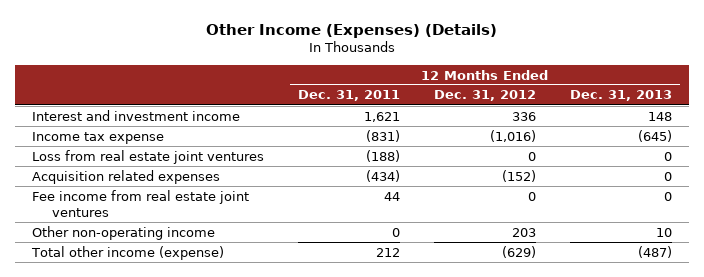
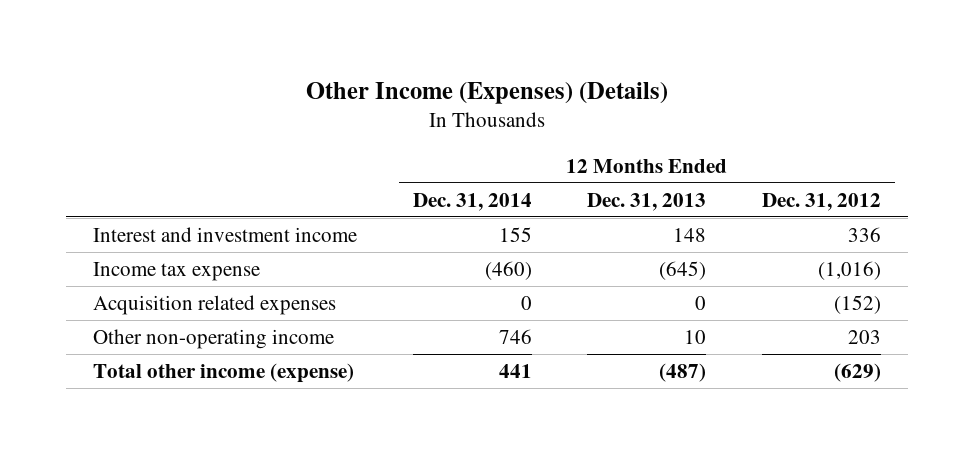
- | 12 Months Ended Dec. 31, 2011 | 12 Months Ended Dec. 31, 2012 | 12 Months Ended Dec. 31, 2013
+ | 12 Months Ended Dec. 31, 2014 | 12 Months Ended Dec. 31, 2013 | 12 Months Ended Dec. 31, 2012
- Loss from real estate joint ventures | (188) | 0 | 0
- Fee income from real estate joint ventures | 44 | 0 | 0

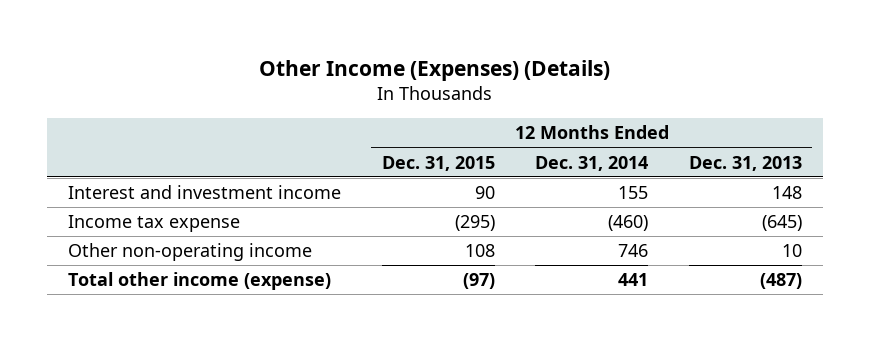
- | 12 Months Ended Dec. 31, 2014 | 12 Months Ended Dec. 31, 2013 | 12 Months Ended Dec. 31, 2012
+ | 12 Months Ended Dec. 31, 2015 | 12 Months Ended Dec. 31, 2014 | 12 Months Ended Dec. 31, 2013
- Acquisition related expenses | 0 | 0 | (152)

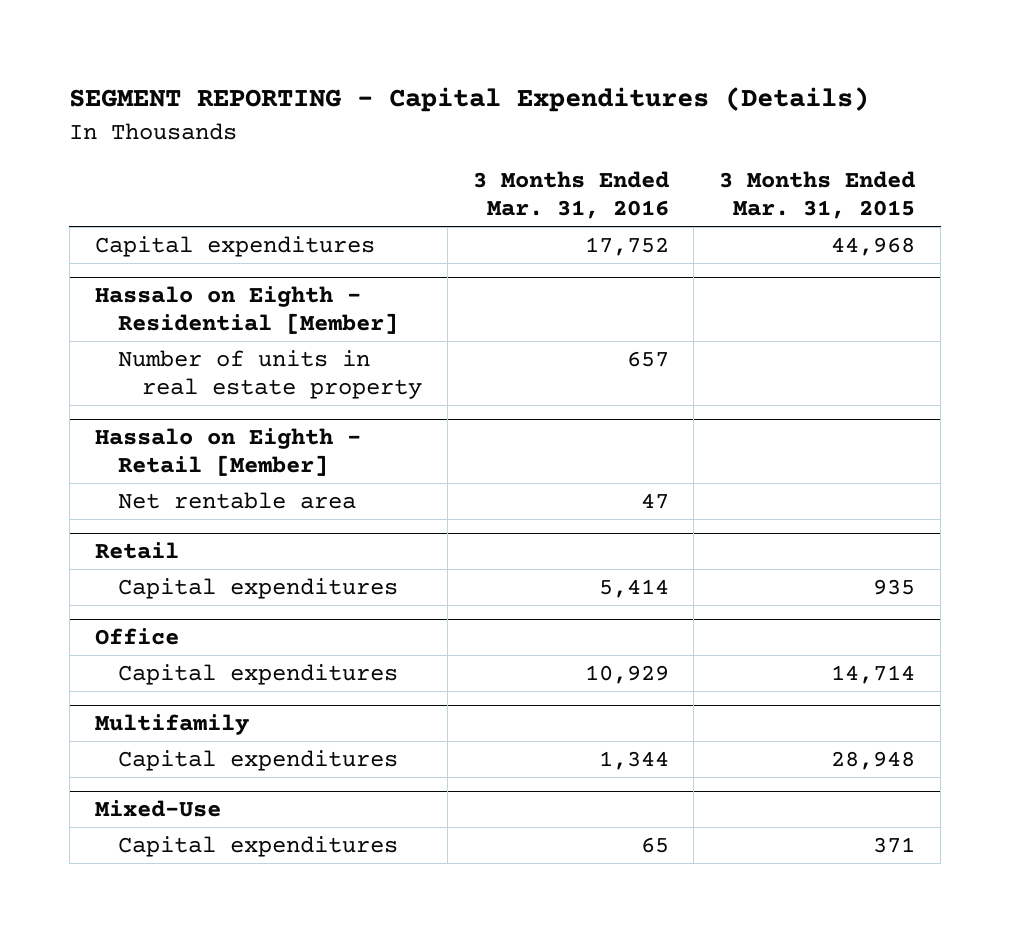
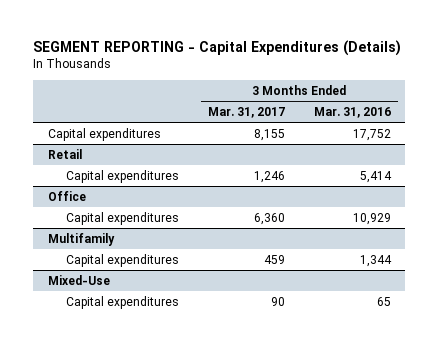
- | 3 Months Ended Mar. 31, 2016 | 3 Months Ended Mar. 31, 2015
+ | 3 Months Ended Mar. 31, 2017 | 3 Months Ended Mar. 31, 2016
- Hassalo on Eighth - Residential [Member]
- Number of units in real estate property | 657 |
- Hassalo on Eighth - Retail [Member]
- Net rentable area | 47 |

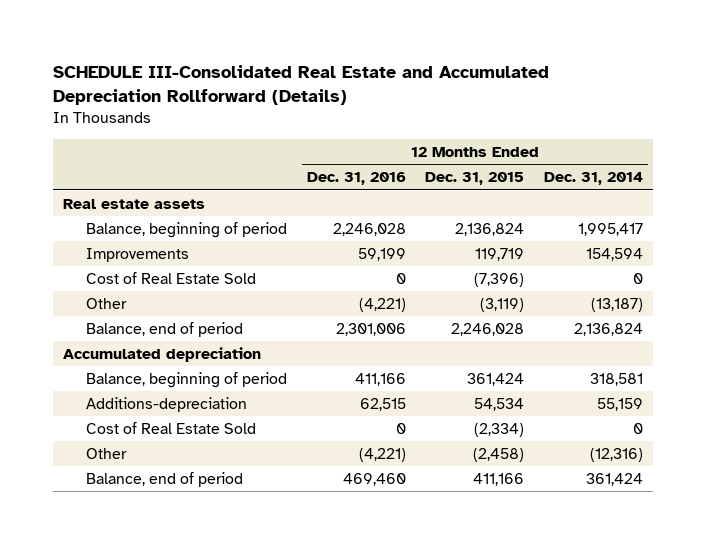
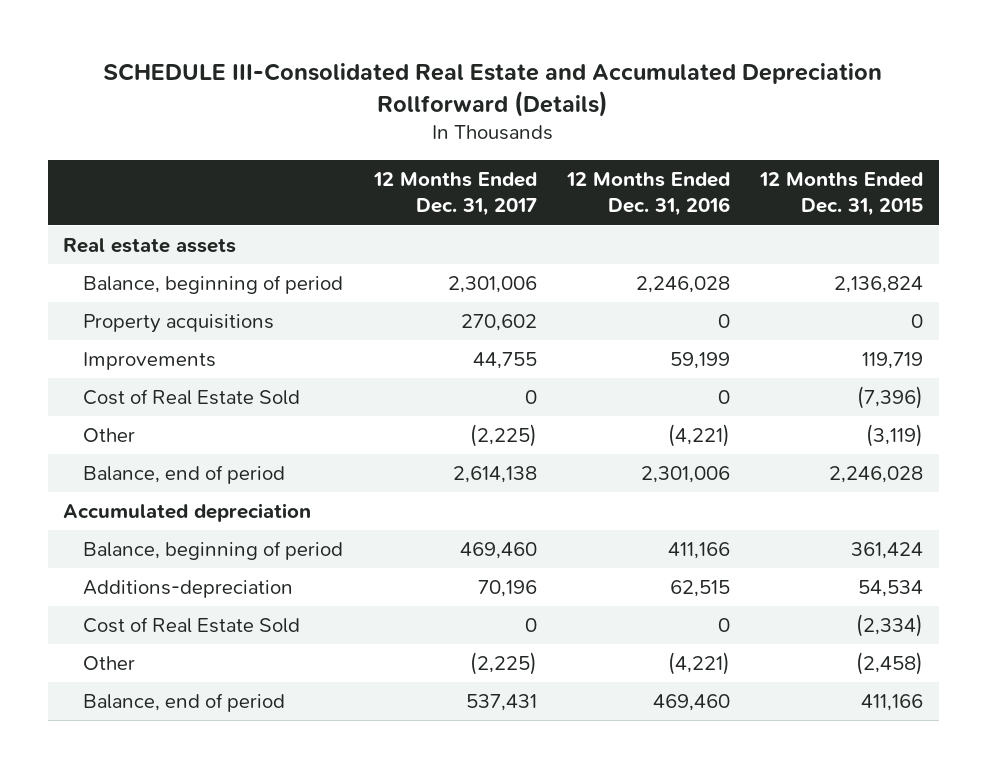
- | 12 Months Ended Dec. 31, 2016 | 12 Months Ended Dec. 31, 2015 | 12 Months Ended Dec. 31, 2014
+ | 12 Months Ended Dec. 31, 2017 | 12 Months Ended Dec. 31, 2016 | 12 Months Ended Dec. 31, 2015
+ Property acquisitions | 270,602 | 0 | 0

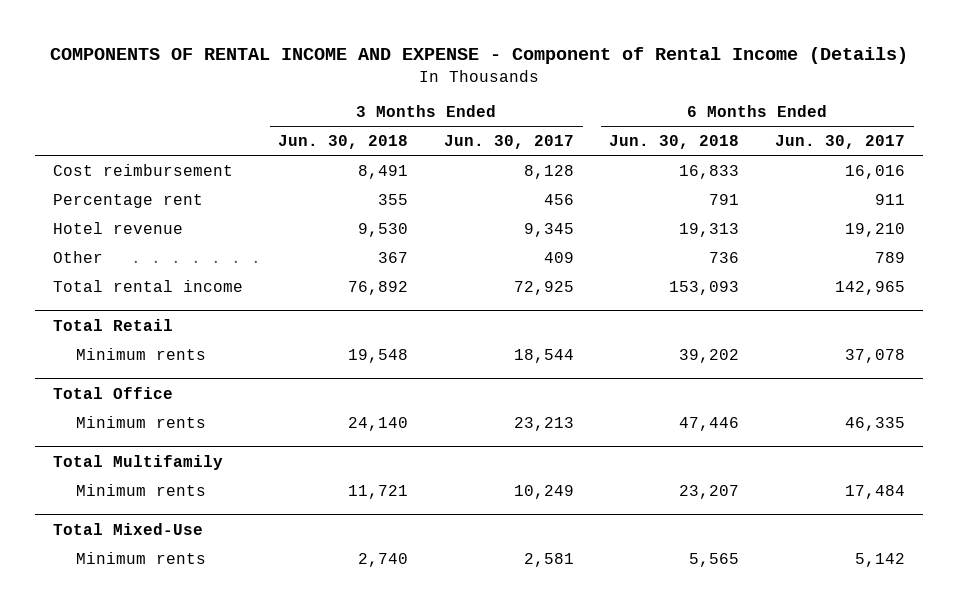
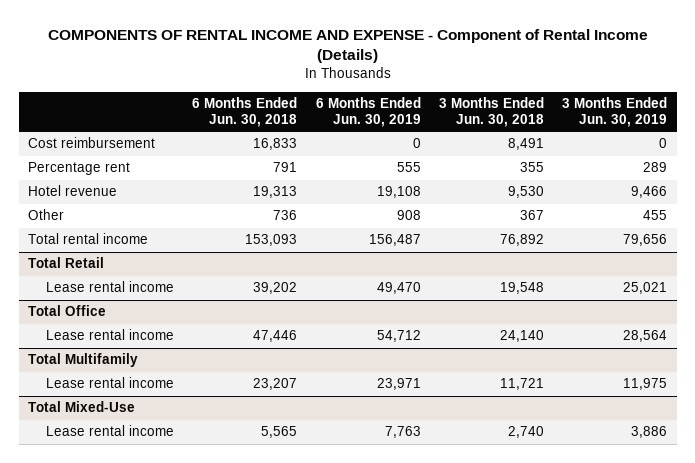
- | 3 Months Ended Jun. 30, 2018 | 3 Months Ended Jun. 30, 2017 | 6 Months Ended Jun. 30, 2018 | 6 Months Ended Jun. 30, 2017
+ | 6 Months Ended Jun. 30, 2018 | 6 Months Ended Jun. 30, 2019 | 3 Months Ended Jun. 30, 2018 | 3 Months Ended Jun. 30, 2019
@ Total Retail
- Minimum rents | 19,548 | 18,544 | 39,202 | 37,078
+ Lease rental income | 39,202 | 49,470 | 19,548 | 25,021
@ Total Office
- Minimum rents | 24,140 | 23,213 | 47,446 | 46,335
+ Lease rental income | 47,446 | 54,712 | 24,140 | 28,564
@ Total Multifamily
- Minimum rents | 11,721 | 10,249 | 23,207 | 17,484
+ Lease rental income | 23,207 | 23,971 | 11,721 | 11,975
@ Total Mixed-Use
- Minimum rents | 2,740 | 2,581 | 5,565 | 5,142
+ Lease rental income | 5,565 | 7,763 | 2,740 | 3,886

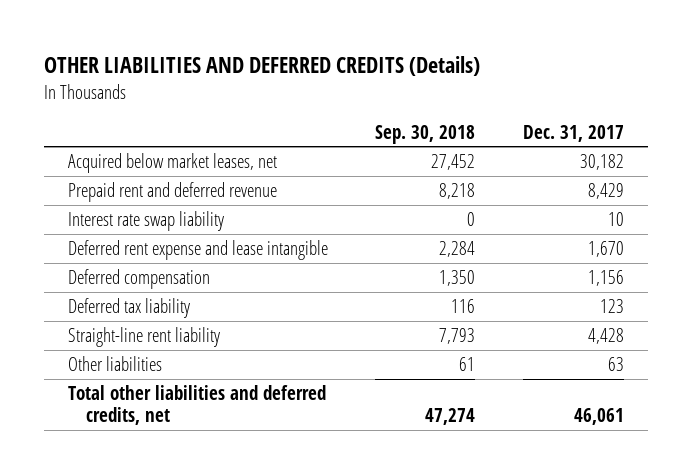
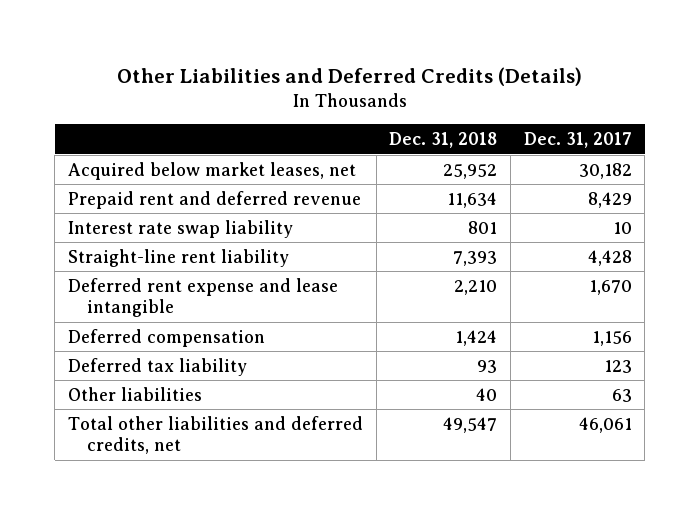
- OTHER LIABILITIES AND DEFERRED CREDITS (Details)
+ Other Liabilities and Deferred Credits (Details)
- | Sep. 30, 2018 | Dec. 31, 2017
+ | Dec. 31, 2018 | Dec. 31, 2017
moved up: Straight-line rent liability | 7,393 | 4,428

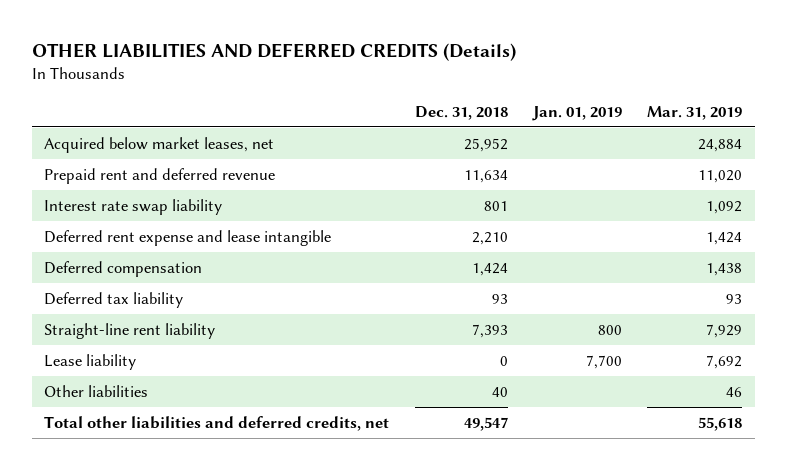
- Other Liabilities and Deferred Credits (Details)
+ OTHER LIABILITIES AND DEFERRED CREDITS (Details)
- | Dec. 31, 2018 | Dec. 31, 2017
+ | Dec. 31, 2018 | Jan. 01, 2019 | Mar. 31, 2019
moved down: Straight-line rent liability | 7,393 | 800 | 7,929
+ Lease liability | 0 | 7,700 | 7,692

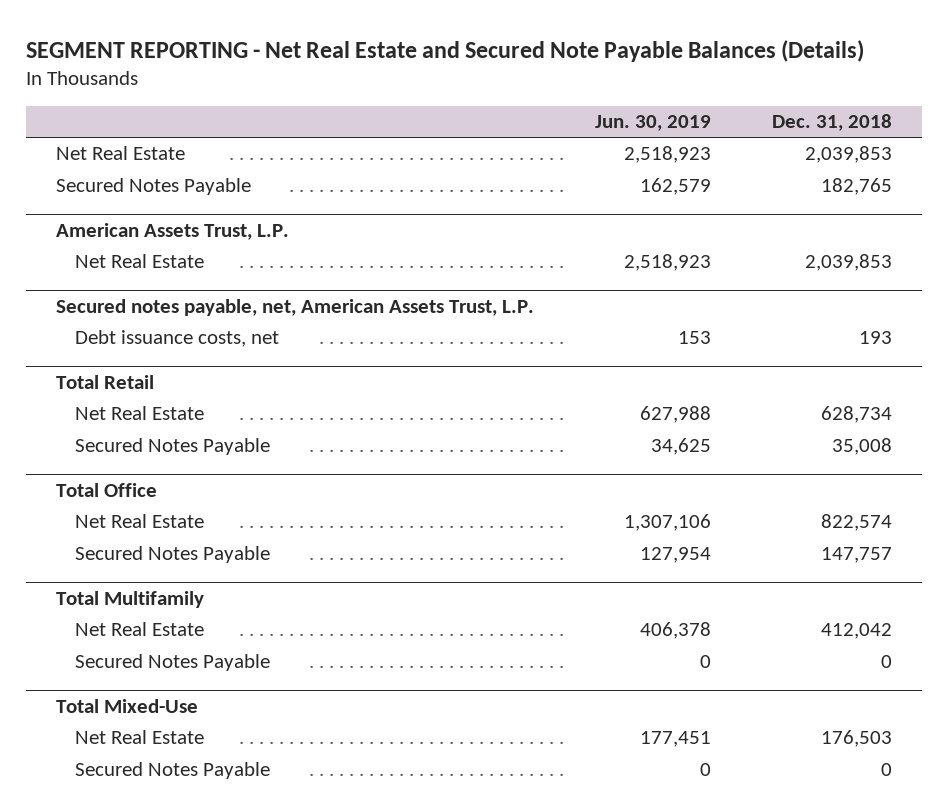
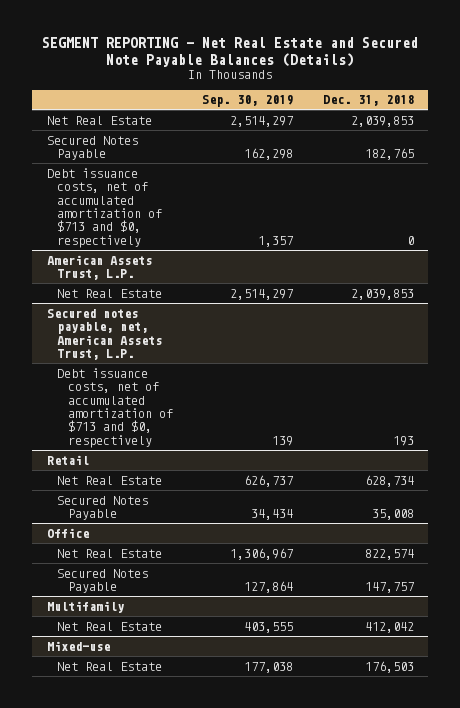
- | Jun. 30, 2019 | Dec. 31, 2018
+ | Sep. 30, 2019 | Dec. 31, 2018
+ Debt issuance costs, net of accumulated amortization of $713 and $0, respectively | 1,357 | 0
@ Secured notes payable, net, American Assets Trust, L.P.
- Debt issuance costs, net | 153 | 193
- Total Retail
@ Secured notes payable, net, American Assets Trust, L.P.
+ Debt issuance costs, net of accumulated amortization of $713 and $0, respectively | 139 | 193
+ Retail
- Total Office
+ Office
- Total Multifamily
+ Multifamily
- Secured Notes Payable | 0 | 0
- Total Mixed-Use
+ Mixed-use
- Secured Notes Payable | 0 | 0

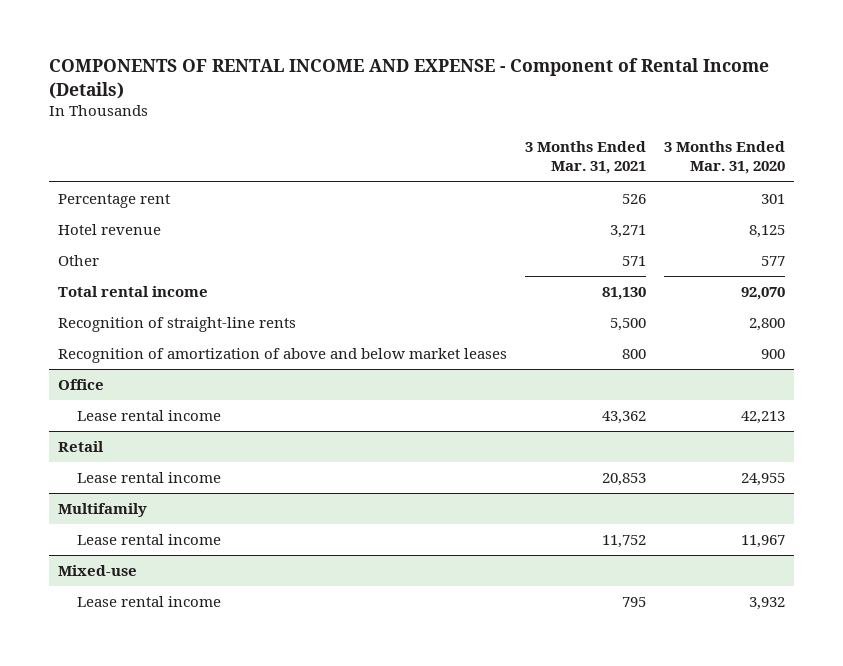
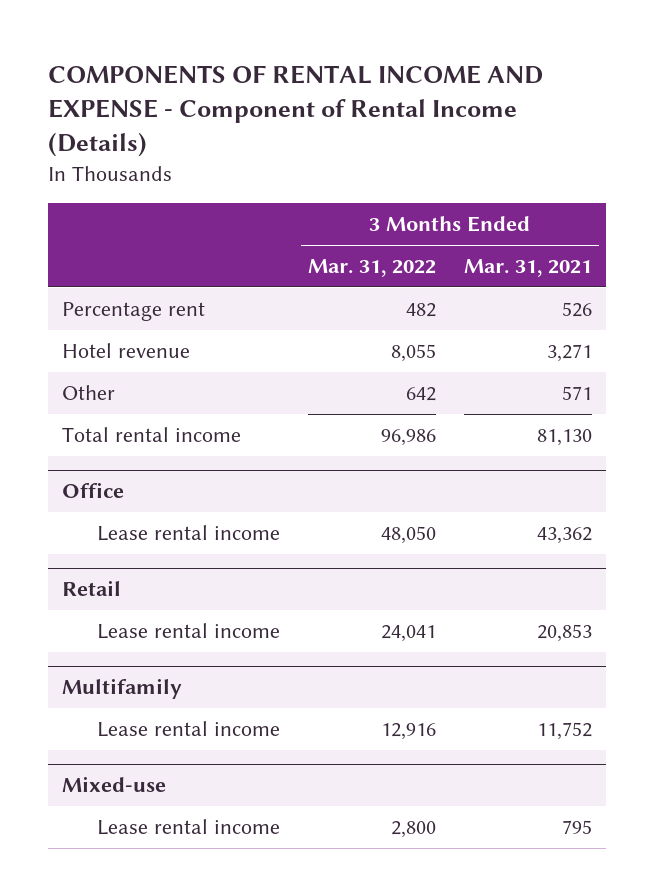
- | 3 Months Ended Mar. 31, 2021 | 3 Months Ended Mar. 31, 2020
+ | 3 Months Ended Mar. 31, 2022 | 3 Months Ended Mar. 31, 2021
- Recognition of straight-line rents | 5,500 | 2,800
- Recognition of amortization of above and below market leases | 800 | 900

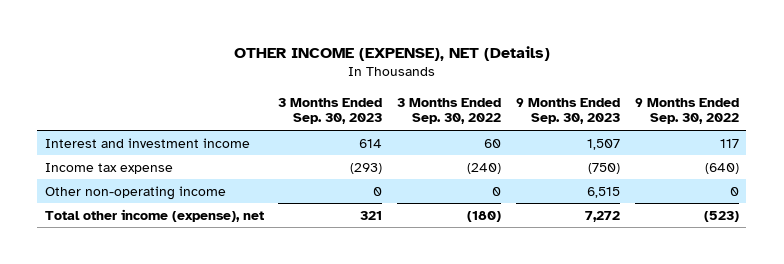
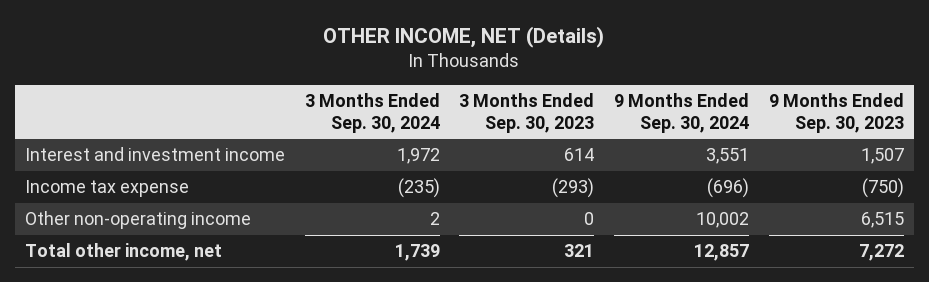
- OTHER INCOME (EXPENSE), NET (Details)
+ OTHER INCOME, NET (Details)
- | 3 Months Ended Sep. 30, 2023 | 3 Months Ended Sep. 30, 2022 | 9 Months Ended Sep. 30, 2023 | 9 Months Ended Sep. 30, 2022
+ | 3 Months Ended Sep. 30, 2024 | 3 Months Ended Sep. 30, 2023 | 9 Months Ended Sep. 30, 2024 | 9 Months Ended Sep. 30, 2023
- Total other income (expense), net | 321 | (180) | 7,272 | (523)
+ Total other income, net | 1,739 | 321 | 12,857 | 7,272

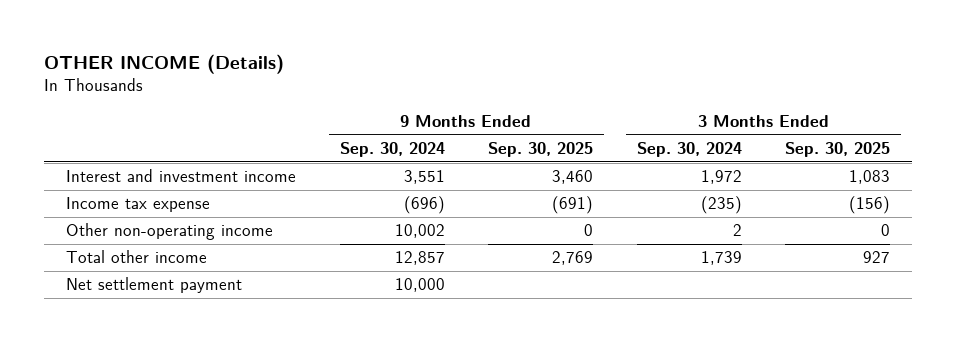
- OTHER INCOME, NET (Details)
+ OTHER INCOME (Details)
- | 3 Months Ended Sep. 30, 2024 | 3 Months Ended Sep. 30, 2023 | 9 Months Ended Sep. 30, 2024 | 9 Months Ended Sep. 30, 2023
+ | 9 Months Ended Sep. 30, 2024 | 9 Months Ended Sep. 30, 2025 | 3 Months Ended Sep. 30, 2024 | 3 Months Ended Sep. 30, 2025
- Total other income, net | 1,739 | 321 | 12,857 | 7,272
+ Total other income | 12,857 | 2,769 | 1,739 | 927
+ Net settlement payment | 10,000 | | |

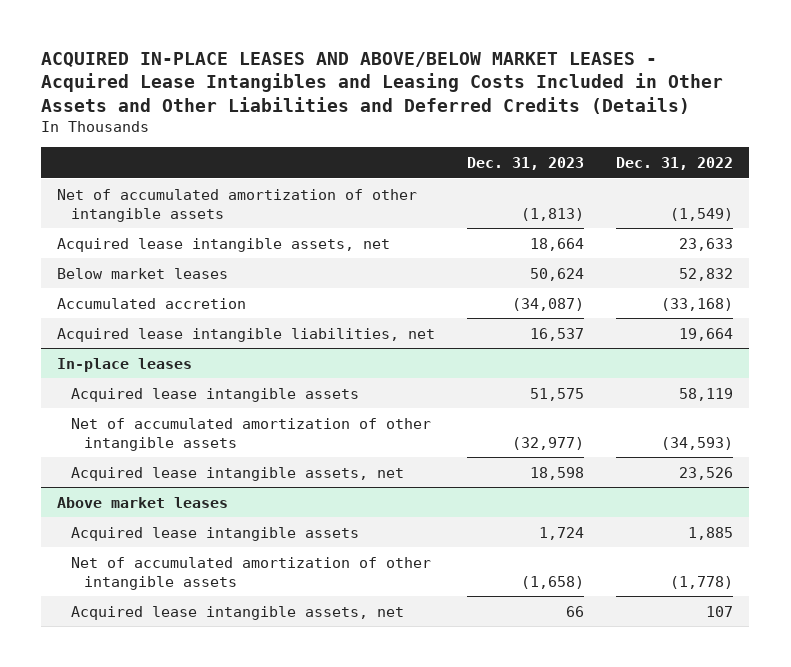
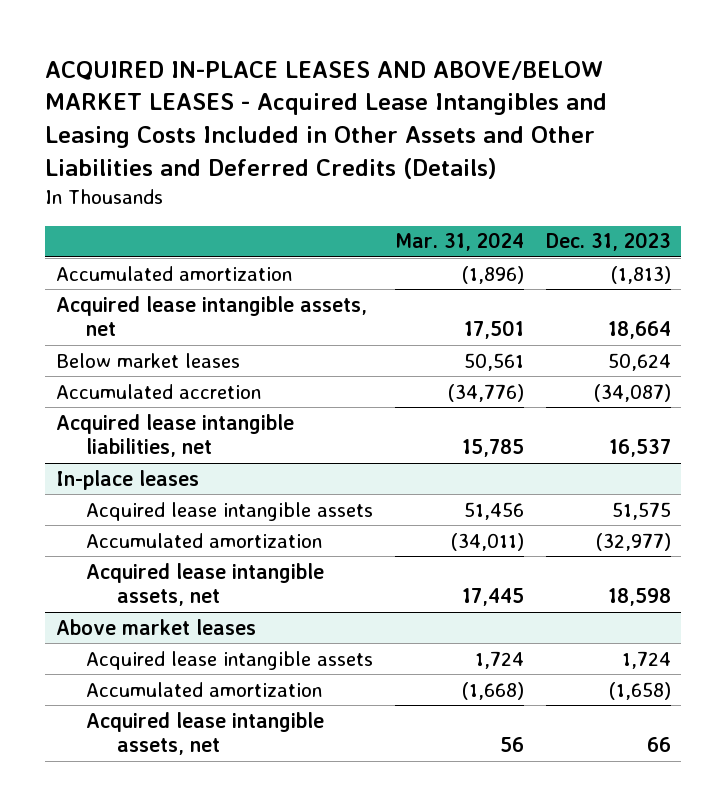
- | Dec. 31, 2023 | Dec. 31, 2022
+ | Mar. 31, 2024 | Dec. 31, 2023
- Net of accumulated amortization of other intangible assets | (1,813) | (1,549)
+ Accumulated amortization | (1,896) | (1,813)
@ In-place leases
- Net of accumulated amortization of other intangible assets | (32,977) | (34,593)
+ Accumulated amortization | (34,011) | (32,977)
@ Above market leases
- Net of accumulated amortization of other intangible assets | (1,658) | (1,778)
+ Accumulated amortization | (1,668) | (1,658)

